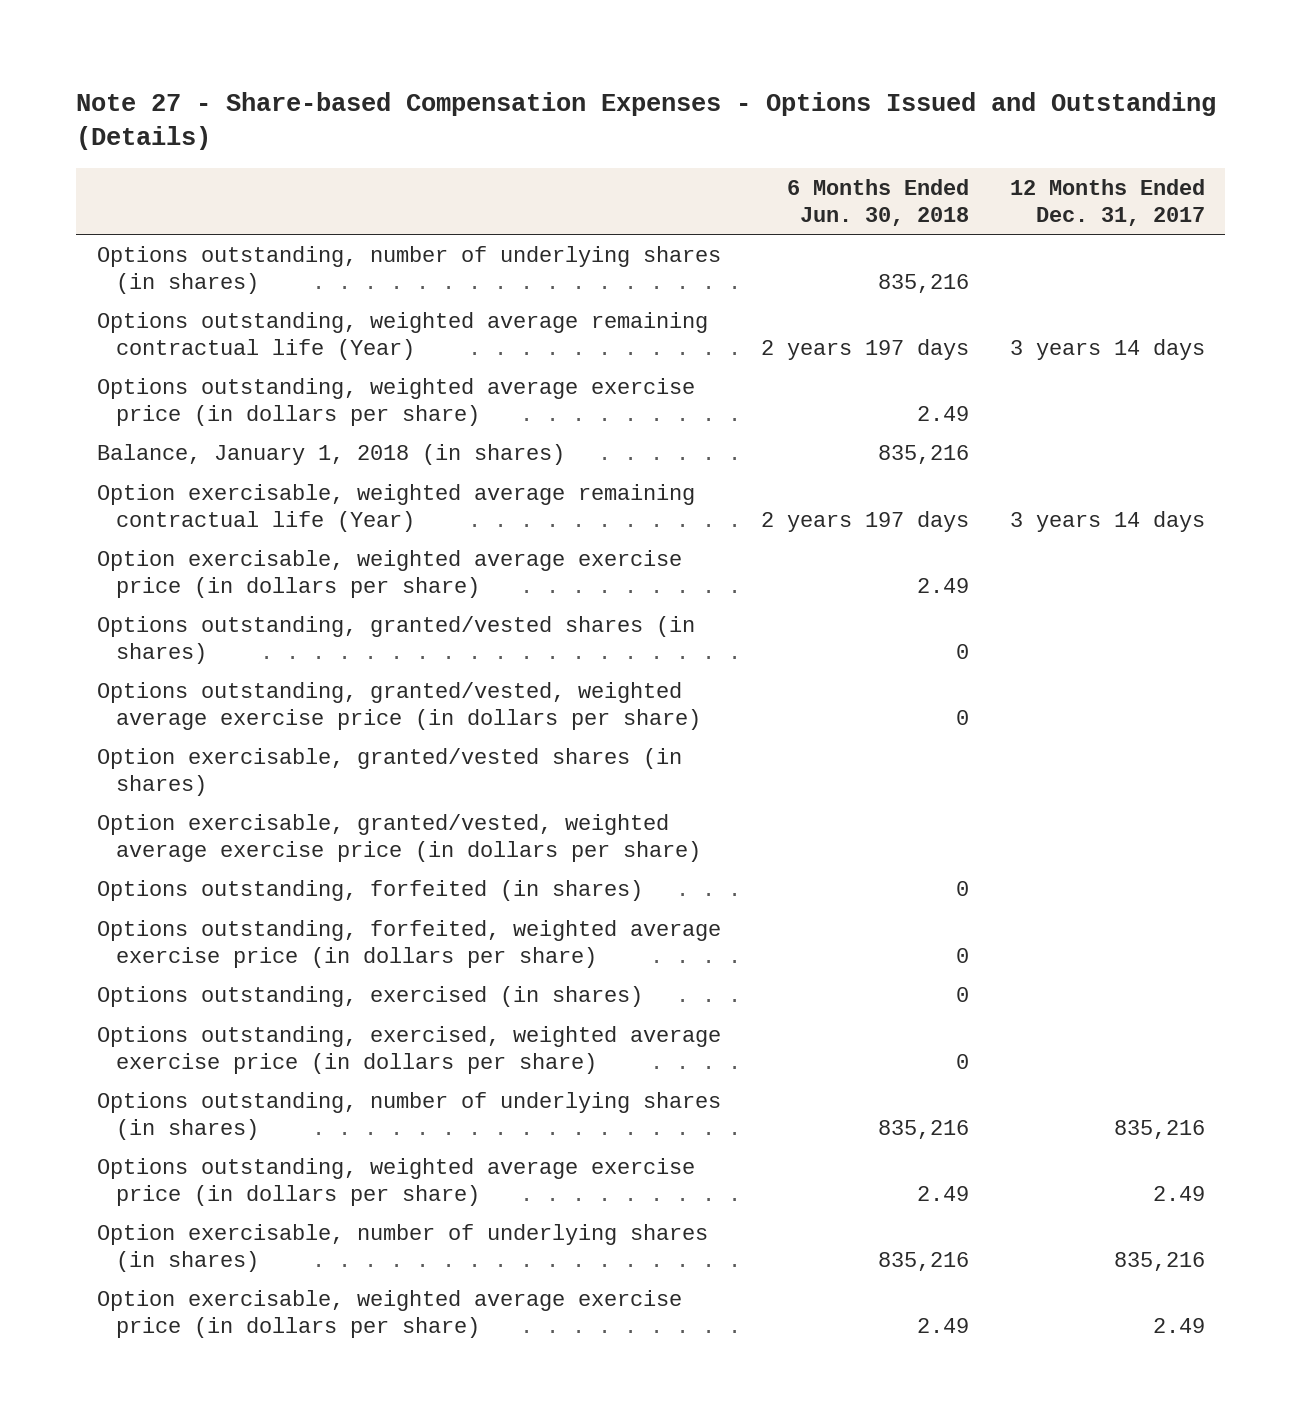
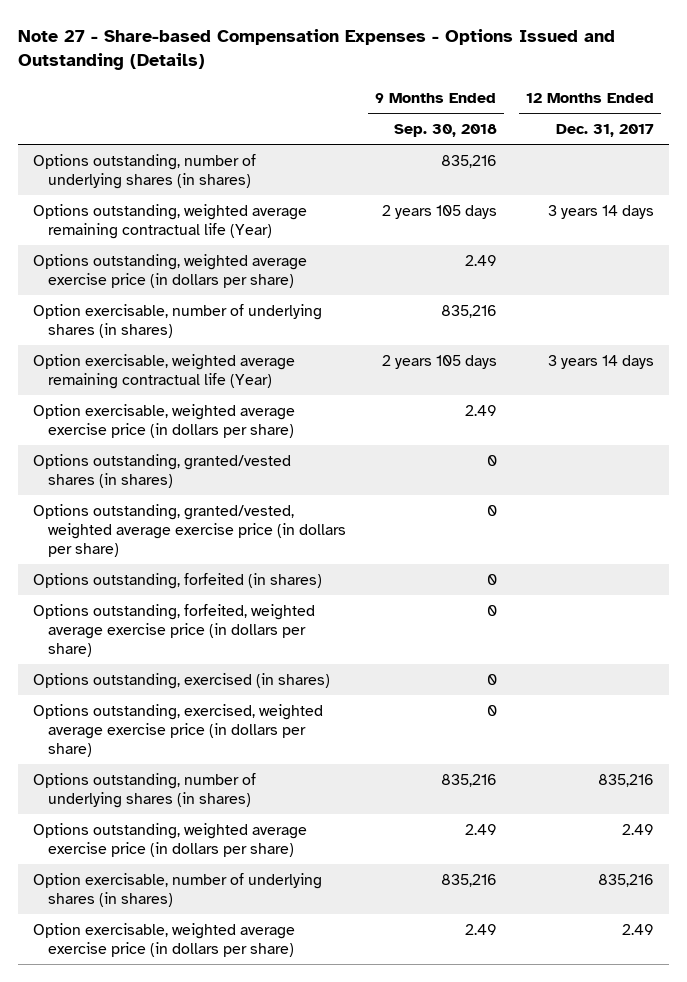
- | 6 Months Ended Jun. 30, 2018 | 12 Months Ended Dec. 31, 2017
+ | 9 Months Ended Sep. 30, 2018 | 12 Months Ended Dec. 31, 2017
- Balance, January 1, 2018 (in shares) | 835,216 |
+ Option exercisable, number of underlying shares (in shares) | 835,216 |
- Option exercisable, granted/vested shares (in shares)
- Option exercisable, granted/vested, weighted average exercise price (in dollars per share)

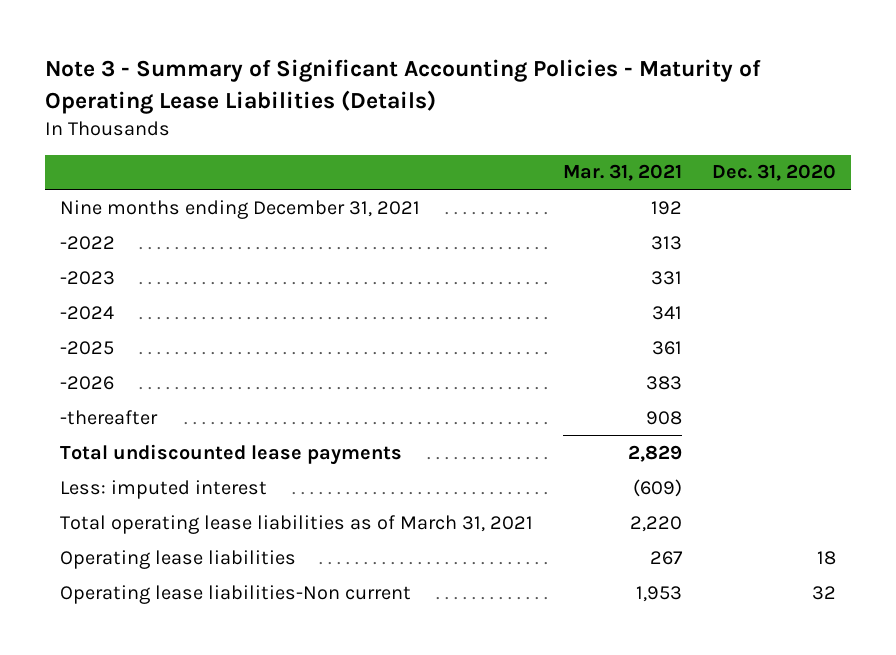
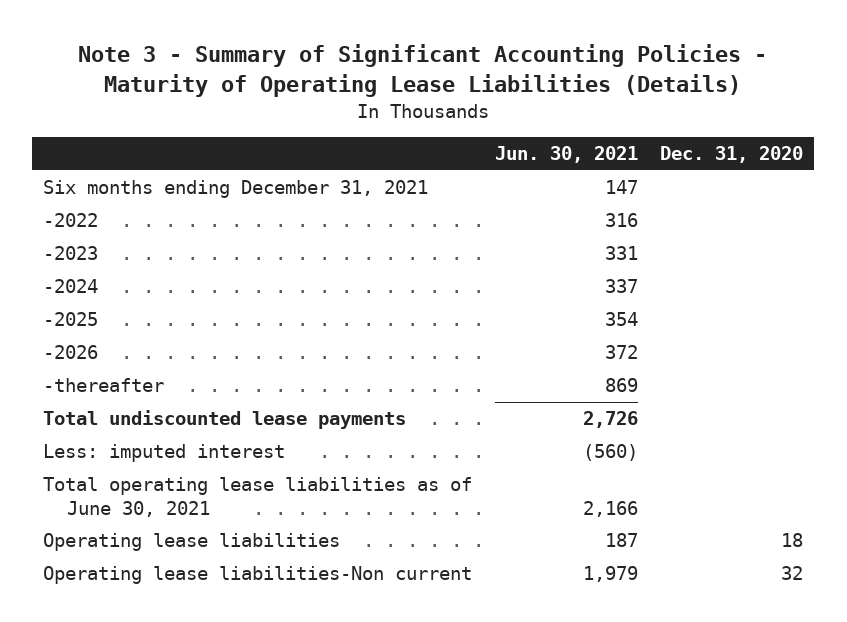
- | Mar. 31, 2021 | Dec. 31, 2020
+ | Jun. 30, 2021 | Dec. 31, 2020
- Nine months ending December 31, 2021 | 192 |
+ Six months ending December 31, 2021 | 147 |
- Total operating lease liabilities as of March 31, 2021 | 2,220 |
+ Total operating lease liabilities as of June 30, 2021 | 2,166 |

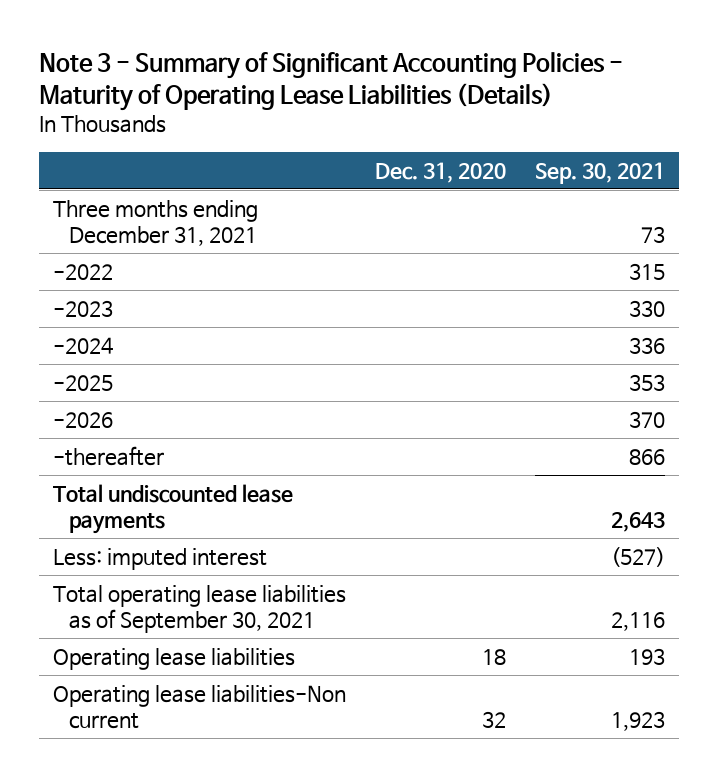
- | Jun. 30, 2021 | Dec. 31, 2020
+ | Dec. 31, 2020 | Sep. 30, 2021
- Six months ending December 31, 2021 | 147 |
+ Three months ending December 31, 2021 | | 73
- Total operating lease liabilities as of June 30, 2021 | 2,166 |
+ Total operating lease liabilities as of September 30, 2021 | | 2,116

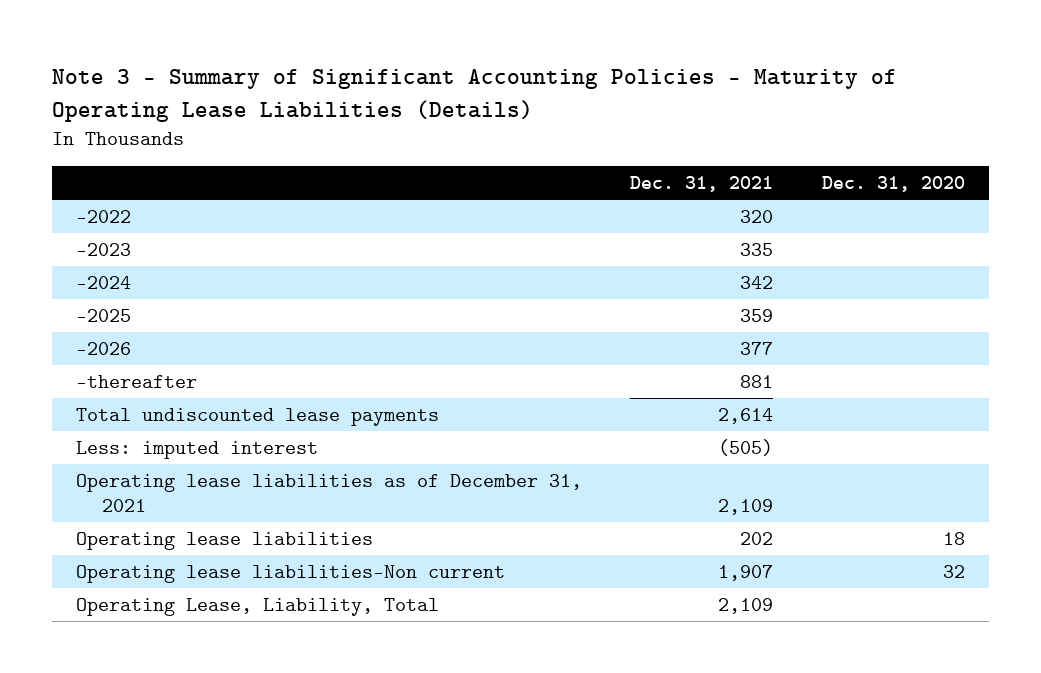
- | Dec. 31, 2020 | Sep. 30, 2021
+ | Dec. 31, 2021 | Dec. 31, 2020
- Three months ending December 31, 2021 | | 73
- Total operating lease liabilities as of September 30, 2021 | | 2,116
+ Operating lease liabilities as of December 31, 2021 | 2,109 |
+ Operating Lease, Liability, Total | 2,109 |

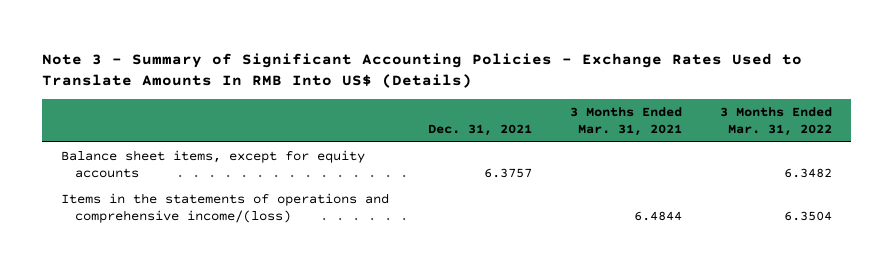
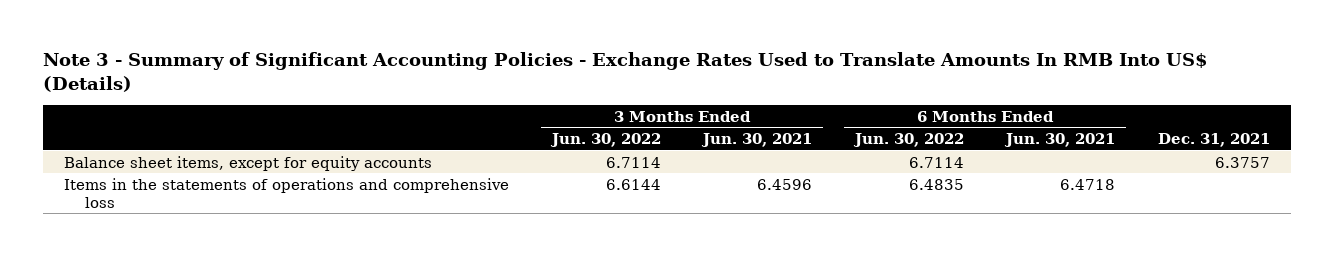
- | Dec. 31, 2021 | 3 Months Ended Mar. 31, 2021 | 3 Months Ended Mar. 31, 2022
+ | 3 Months Ended Jun. 30, 2022 | 3 Months Ended Jun. 30, 2021 | 6 Months Ended Jun. 30, 2022 | 6 Months Ended Jun. 30, 2021 | Dec. 31, 2021
- Items in the statements of operations and comprehensive income/(loss) | | 6.4844 | 6.3504
+ Items in the statements of operations and comprehensive loss | 6.6144 | 6.4596 | 6.4835 | 6.4718 |

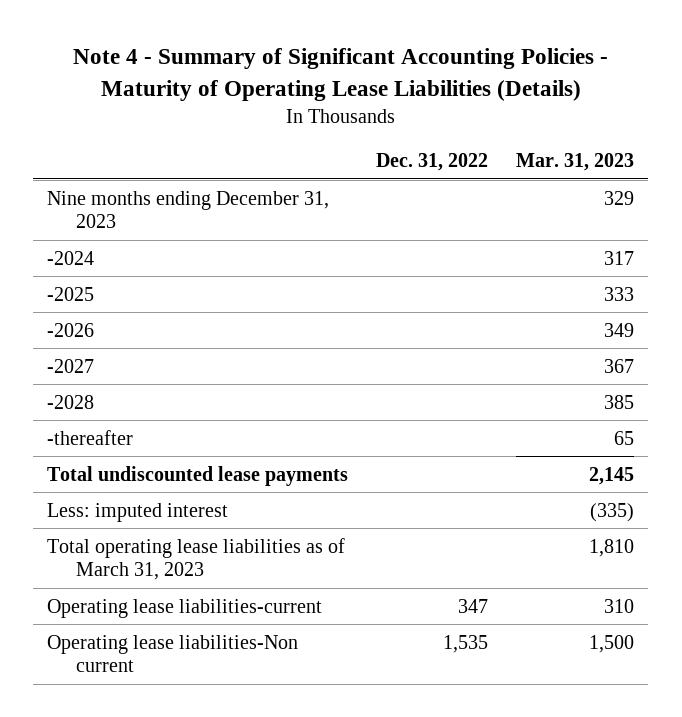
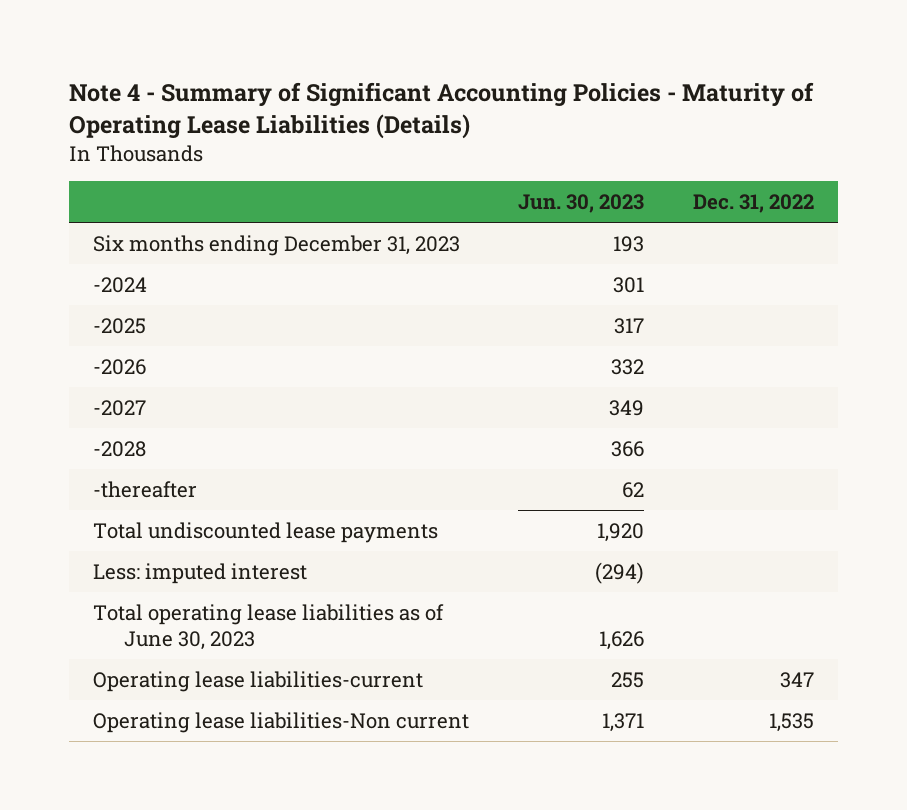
- | Dec. 31, 2022 | Mar. 31, 2023
+ | Jun. 30, 2023 | Dec. 31, 2022
- Nine months ending December 31, 2023 | | 329
+ Six months ending December 31, 2023 | 193 |
- Total operating lease liabilities as of March 31, 2023 | | 1,810
+ Total operating lease liabilities as of June 30, 2023 | 1,626 |

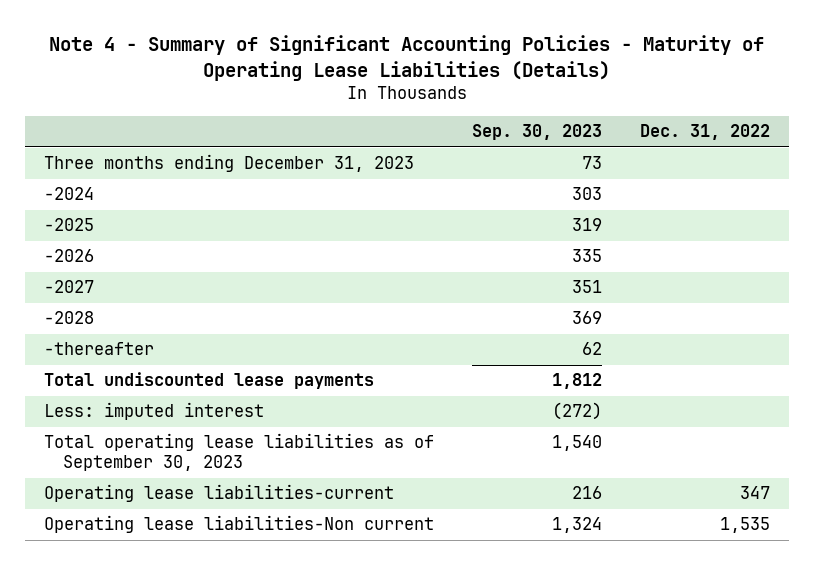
- | Jun. 30, 2023 | Dec. 31, 2022
+ | Sep. 30, 2023 | Dec. 31, 2022
- Six months ending December 31, 2023 | 193 |
+ Three months ending December 31, 2023 | 73 |
- Total operating lease liabilities as of June 30, 2023 | 1,626 |
+ Total operating lease liabilities as of September 30, 2023 | 1,540 |

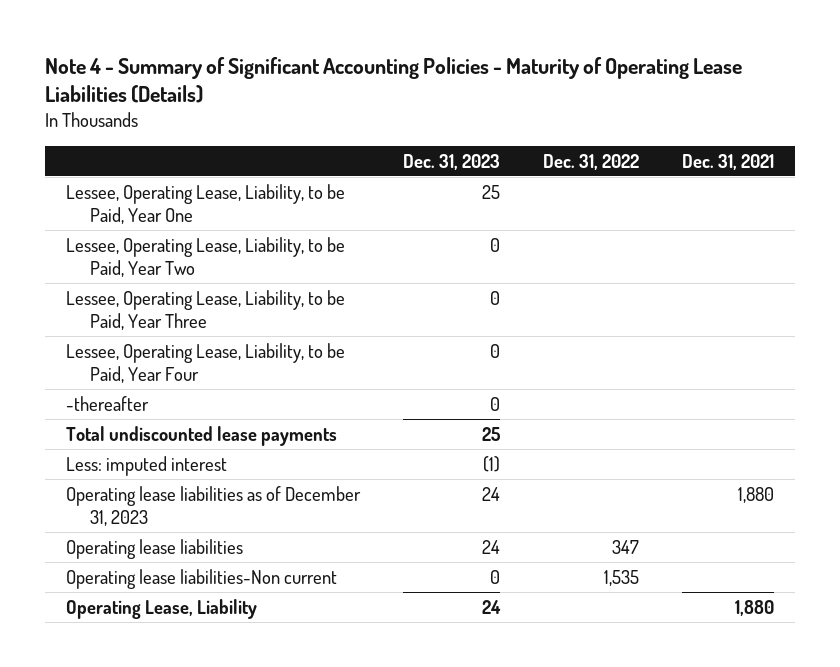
- | Sep. 30, 2023 | Dec. 31, 2022
+ | Dec. 31, 2023 | Dec. 31, 2022 | Dec. 31, 2021
- Three months ending December 31, 2023 | 73 |
- -2024 | 303 |
- -2025 | 319 |
- -2026 | 335 |
- -2027 | 351 |
- -2028 | 369 |
+ Lessee, Operating Lease, Liability, to be Paid, Year One | 25 | |
+ Lessee, Operating Lease, Liability, to be Paid, Year Two | 0 | |
+ Lessee, Operating Lease, Liability, to be Paid, Year Three | 0 | |
+ Lessee, Operating Lease, Liability, to be Paid, Year Four | 0 | |
- Total operating lease liabilities as of September 30, 2023 | 1,540 |
- Operating lease liabilities-current | 216 | 347
+ Operating lease liabilities as of December 31, 2023 | 24 | | 1,880
+ Operating lease liabilities | 24 | 347 |
+ Operating Lease, Liability | 24 | | 1,880

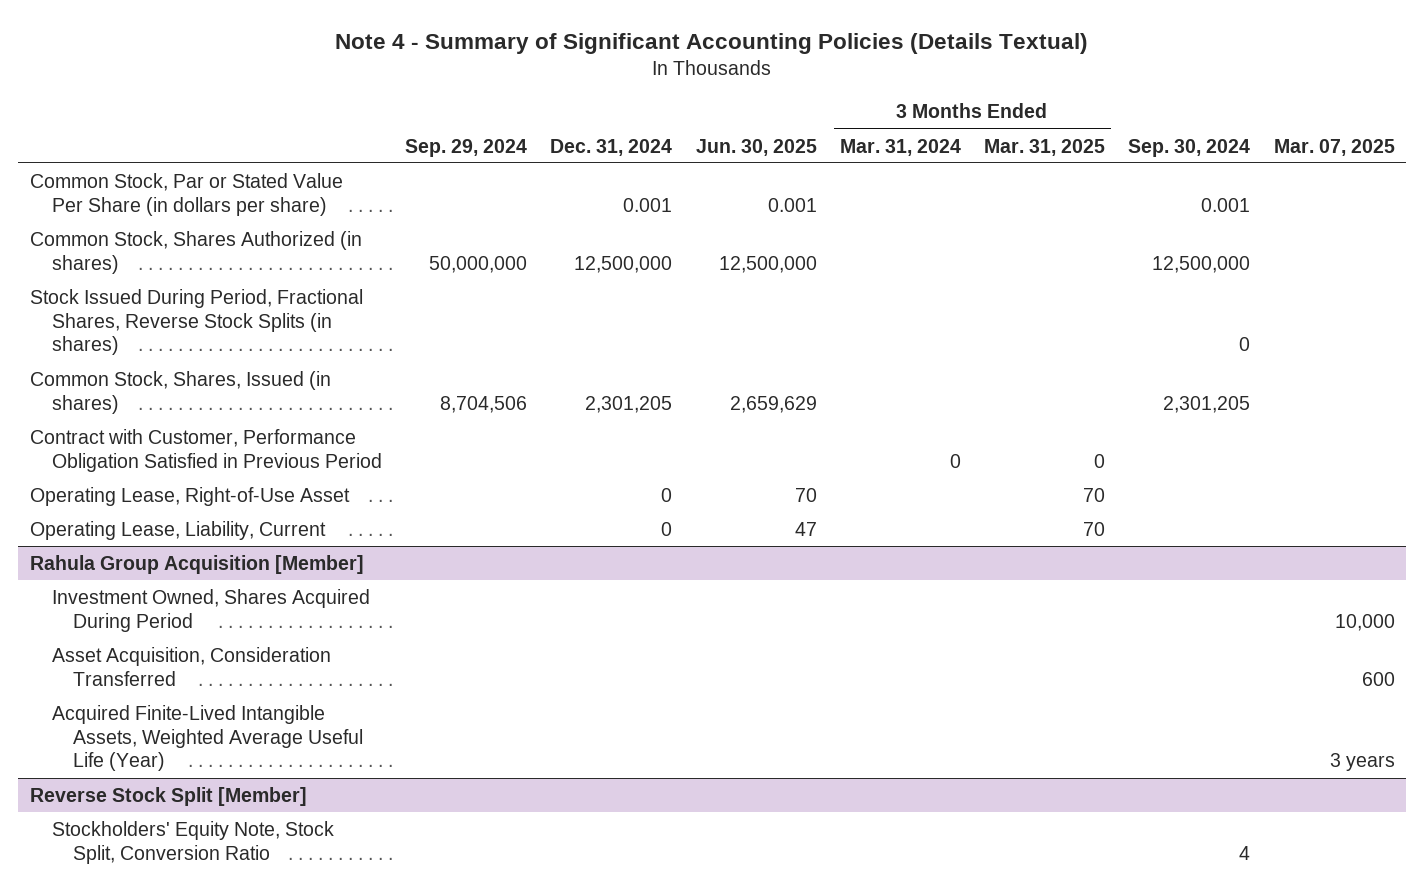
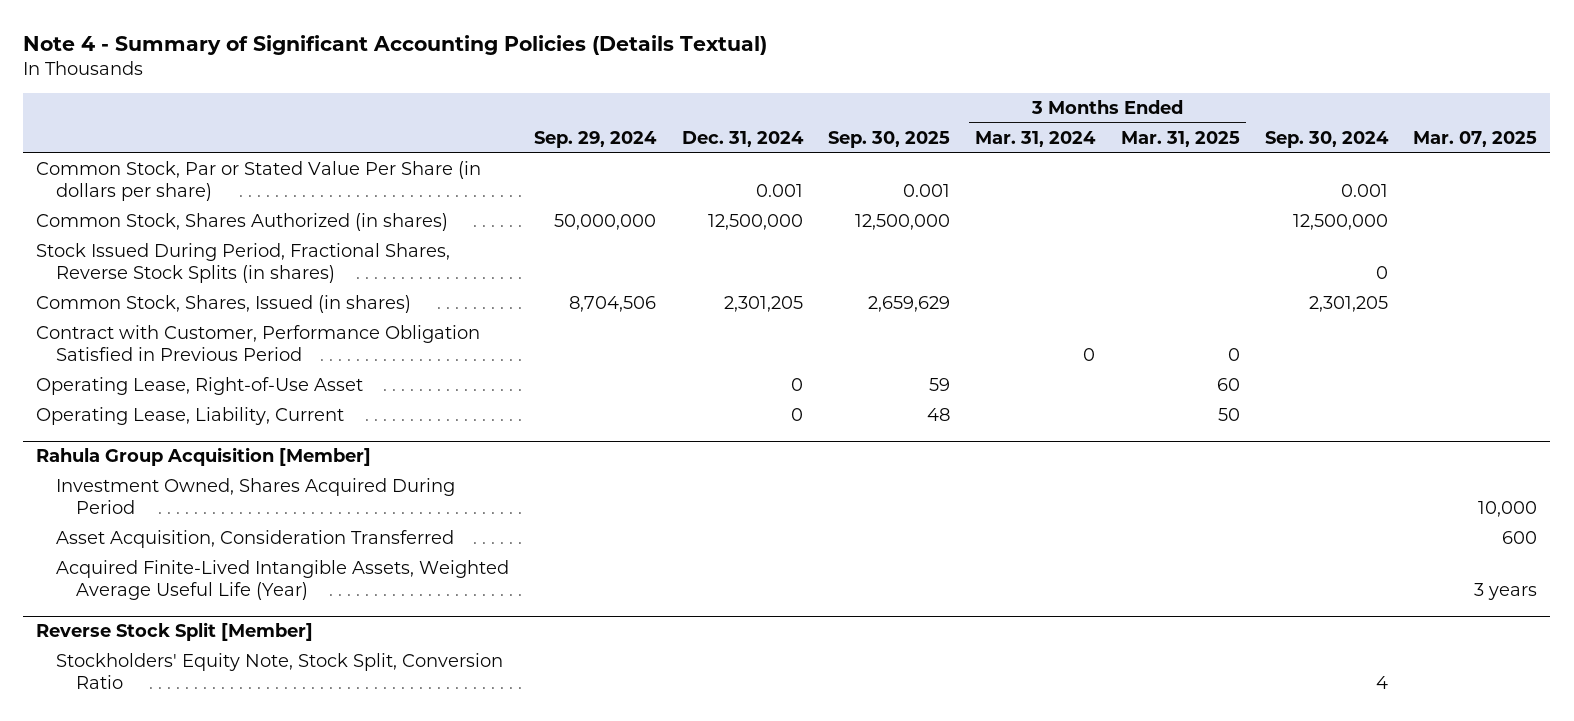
- | Sep. 29, 2024 | Dec. 31, 2024 | Jun. 30, 2025 | 3 Months Ended Mar. 31, 2024 | 3 Months Ended Mar. 31, 2025 | Sep. 30, 2024 | Mar. 07, 2025
+ | Sep. 29, 2024 | Dec. 31, 2024 | Sep. 30, 2025 | 3 Months Ended Mar. 31, 2024 | 3 Months Ended Mar. 31, 2025 | Sep. 30, 2024 | Mar. 07, 2025
- Operating Lease, Right-of-Use Asset | | 0 | 70 | | 70 | |
- Operating Lease, Liability, Current | | 0 | 47 | | 70 | |
+ Operating Lease, Right-of-Use Asset | | 0 | 59 | | 60 | |
+ Operating Lease, Liability, Current | | 0 | 48 | | 50 | |

